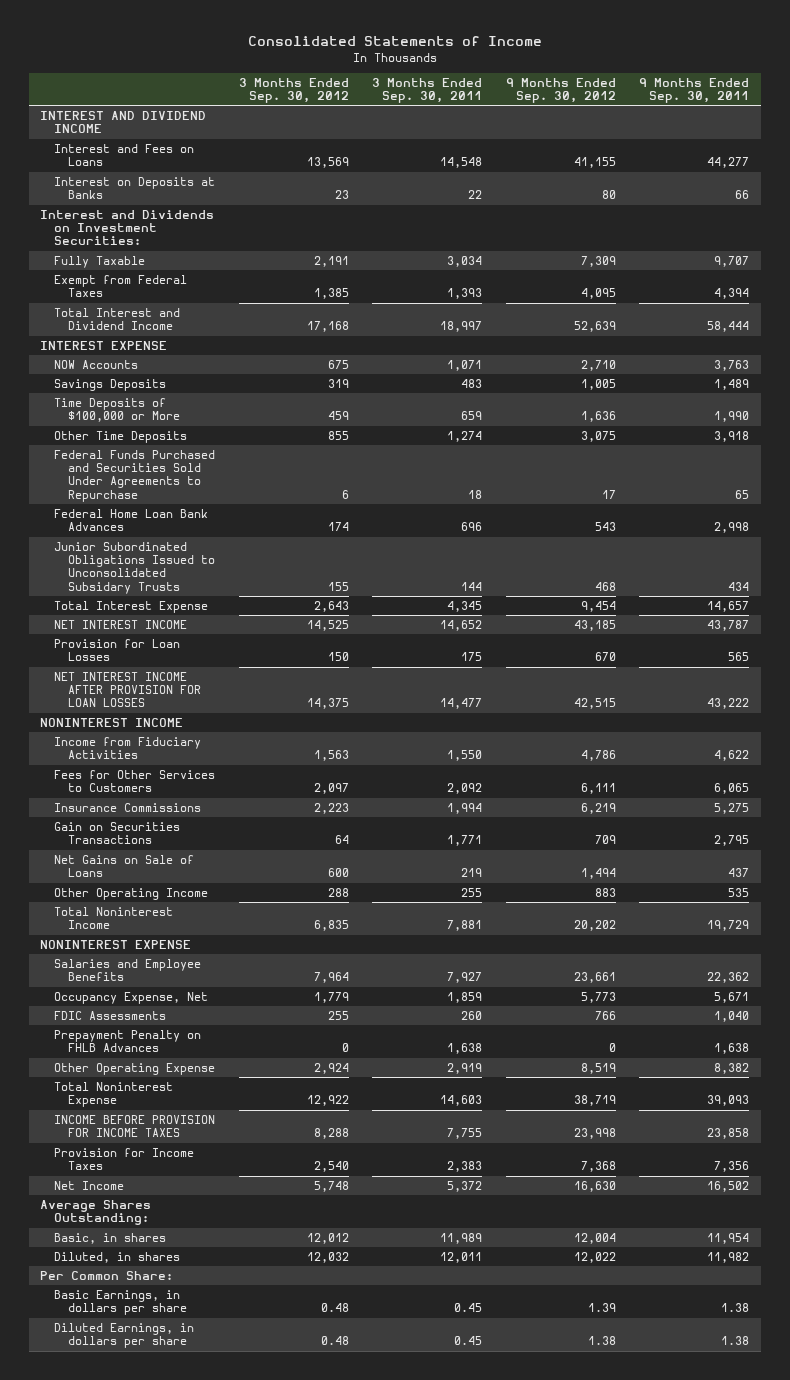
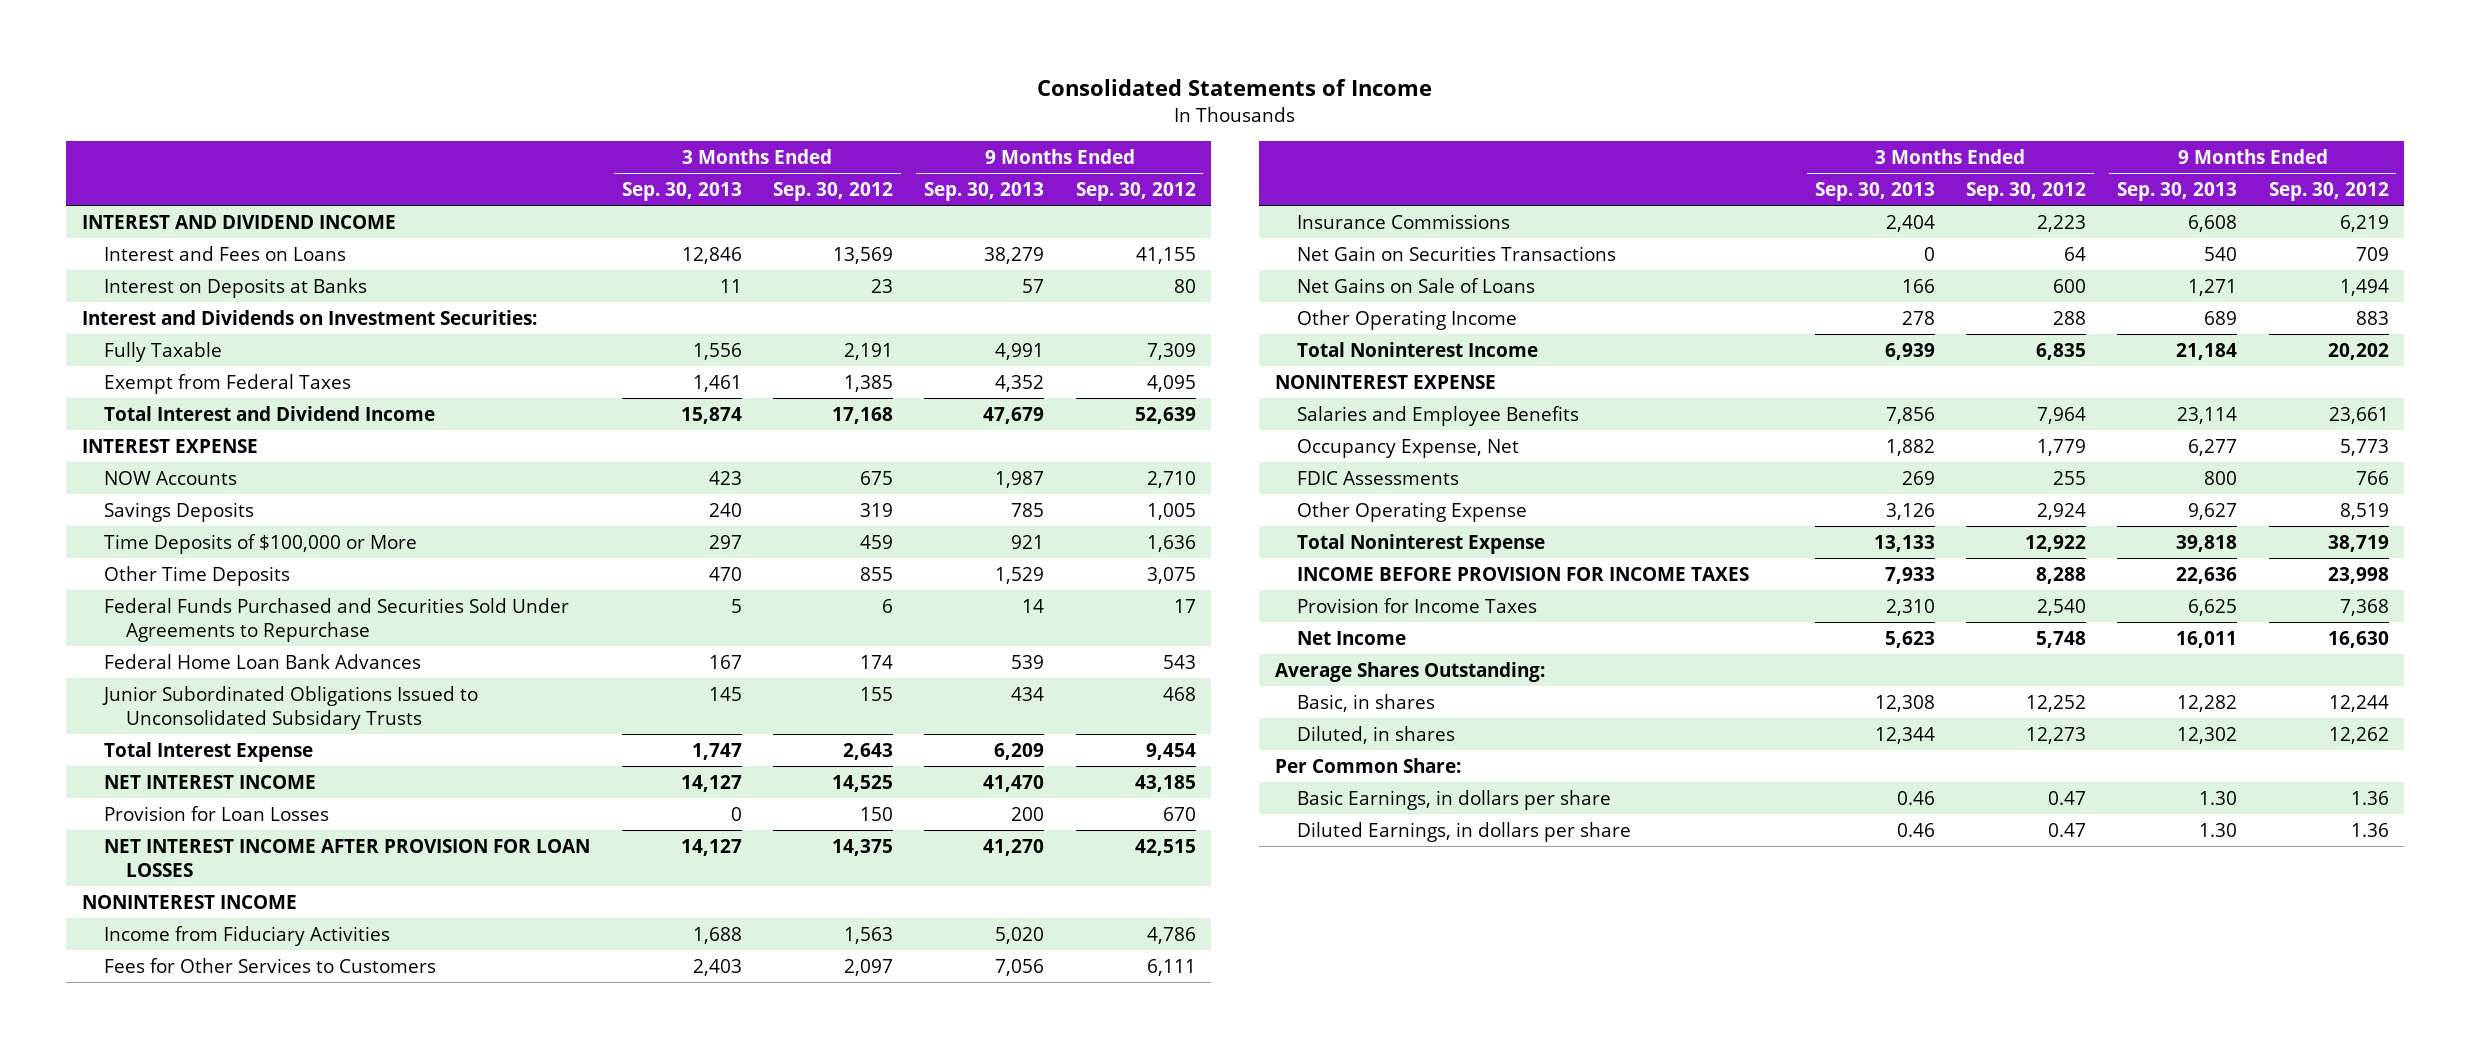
- | 3 Months Ended Sep. 30, 2012 | 3 Months Ended Sep. 30, 2011 | 9 Months Ended Sep. 30, 2012 | 9 Months Ended Sep. 30, 2011
+ | 3 Months Ended Sep. 30, 2013 | 3 Months Ended Sep. 30, 2012 | 9 Months Ended Sep. 30, 2013 | 9 Months Ended Sep. 30, 2012
- Gain on Securities Transactions | 64 | 1,771 | 709 | 2,795
+ Net Gain on Securities Transactions | 0 | 64 | 540 | 709
- Prepayment Penalty on FHLB Advances | 0 | 1,638 | 0 | 1,638
- Basic, in shares | 12,012 | 11,989 | 12,004 | 11,954
- Diluted, in shares | 12,032 | 12,011 | 12,022 | 11,982
+ Basic, in shares | 12,308 | 12,252 | 12,282 | 12,244
+ Diluted, in shares | 12,344 | 12,273 | 12,302 | 12,262
- Basic Earnings, in dollars per share | 0.48 | 0.45 | 1.39 | 1.38
- Diluted Earnings, in dollars per share | 0.48 | 0.45 | 1.38 | 1.38
+ Basic Earnings, in dollars per share | 0.46 | 0.47 | 1.30 | 1.36
+ Diluted Earnings, in dollars per share | 0.46 | 0.47 | 1.30 | 1.36

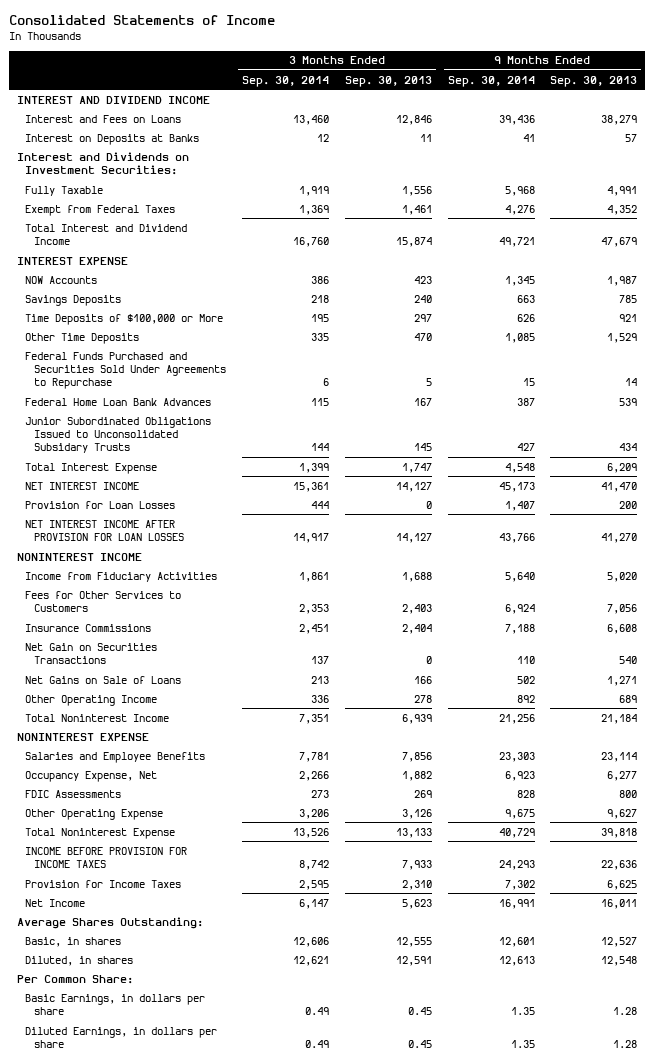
- | 3 Months Ended Sep. 30, 2013 | 3 Months Ended Sep. 30, 2012 | 9 Months Ended Sep. 30, 2013 | 9 Months Ended Sep. 30, 2012
+ | 3 Months Ended Sep. 30, 2014 | 3 Months Ended Sep. 30, 2013 | 9 Months Ended Sep. 30, 2014 | 9 Months Ended Sep. 30, 2013
- Basic, in shares | 12,308 | 12,252 | 12,282 | 12,244
- Diluted, in shares | 12,344 | 12,273 | 12,302 | 12,262
+ Basic, in shares | 12,606 | 12,555 | 12,601 | 12,527
+ Diluted, in shares | 12,621 | 12,591 | 12,613 | 12,548
- Basic Earnings, in dollars per share | 0.46 | 0.47 | 1.30 | 1.36
- Diluted Earnings, in dollars per share | 0.46 | 0.47 | 1.30 | 1.36
+ Basic Earnings, in dollars per share | 0.49 | 0.45 | 1.35 | 1.28
+ Diluted Earnings, in dollars per share | 0.49 | 0.45 | 1.35 | 1.28

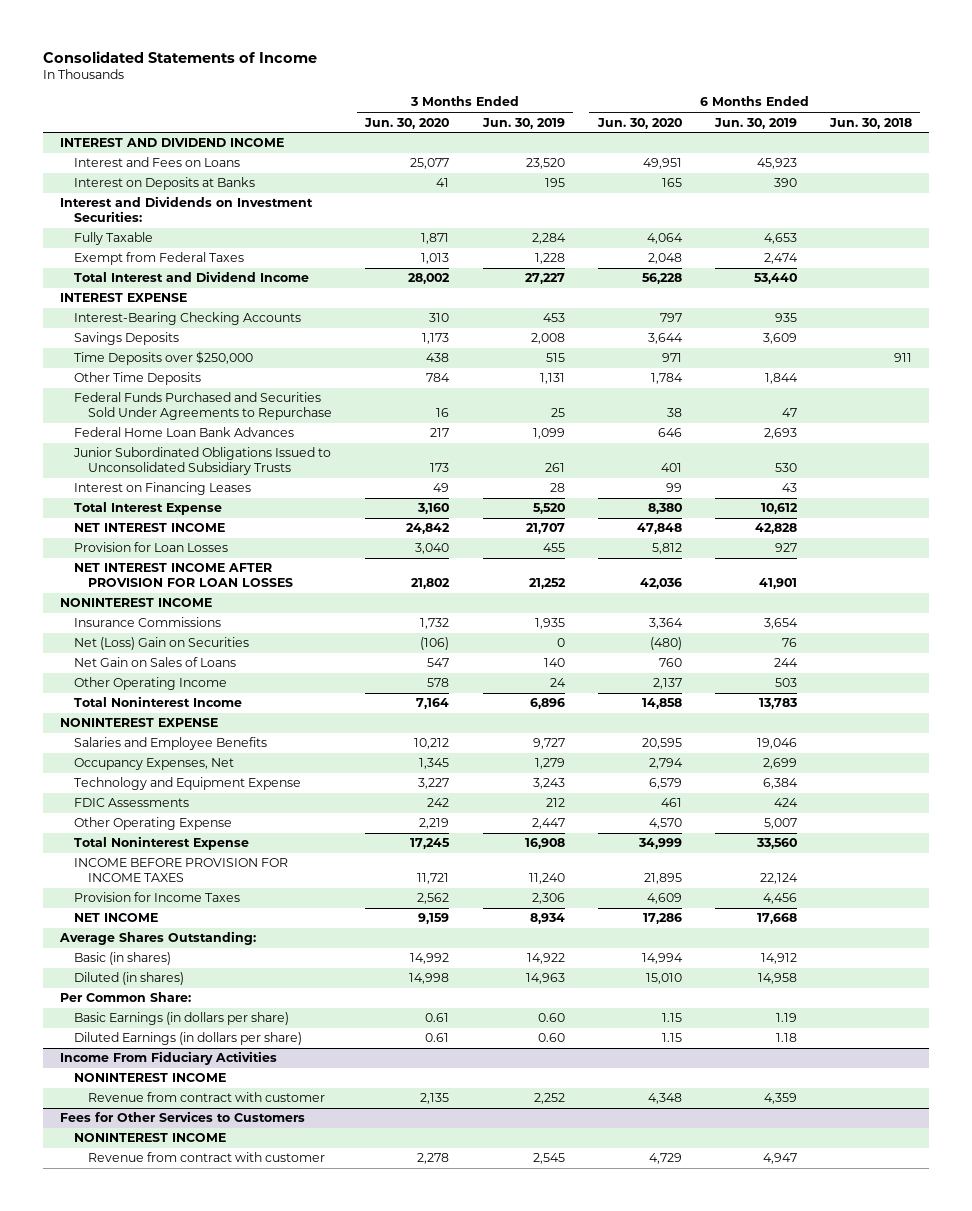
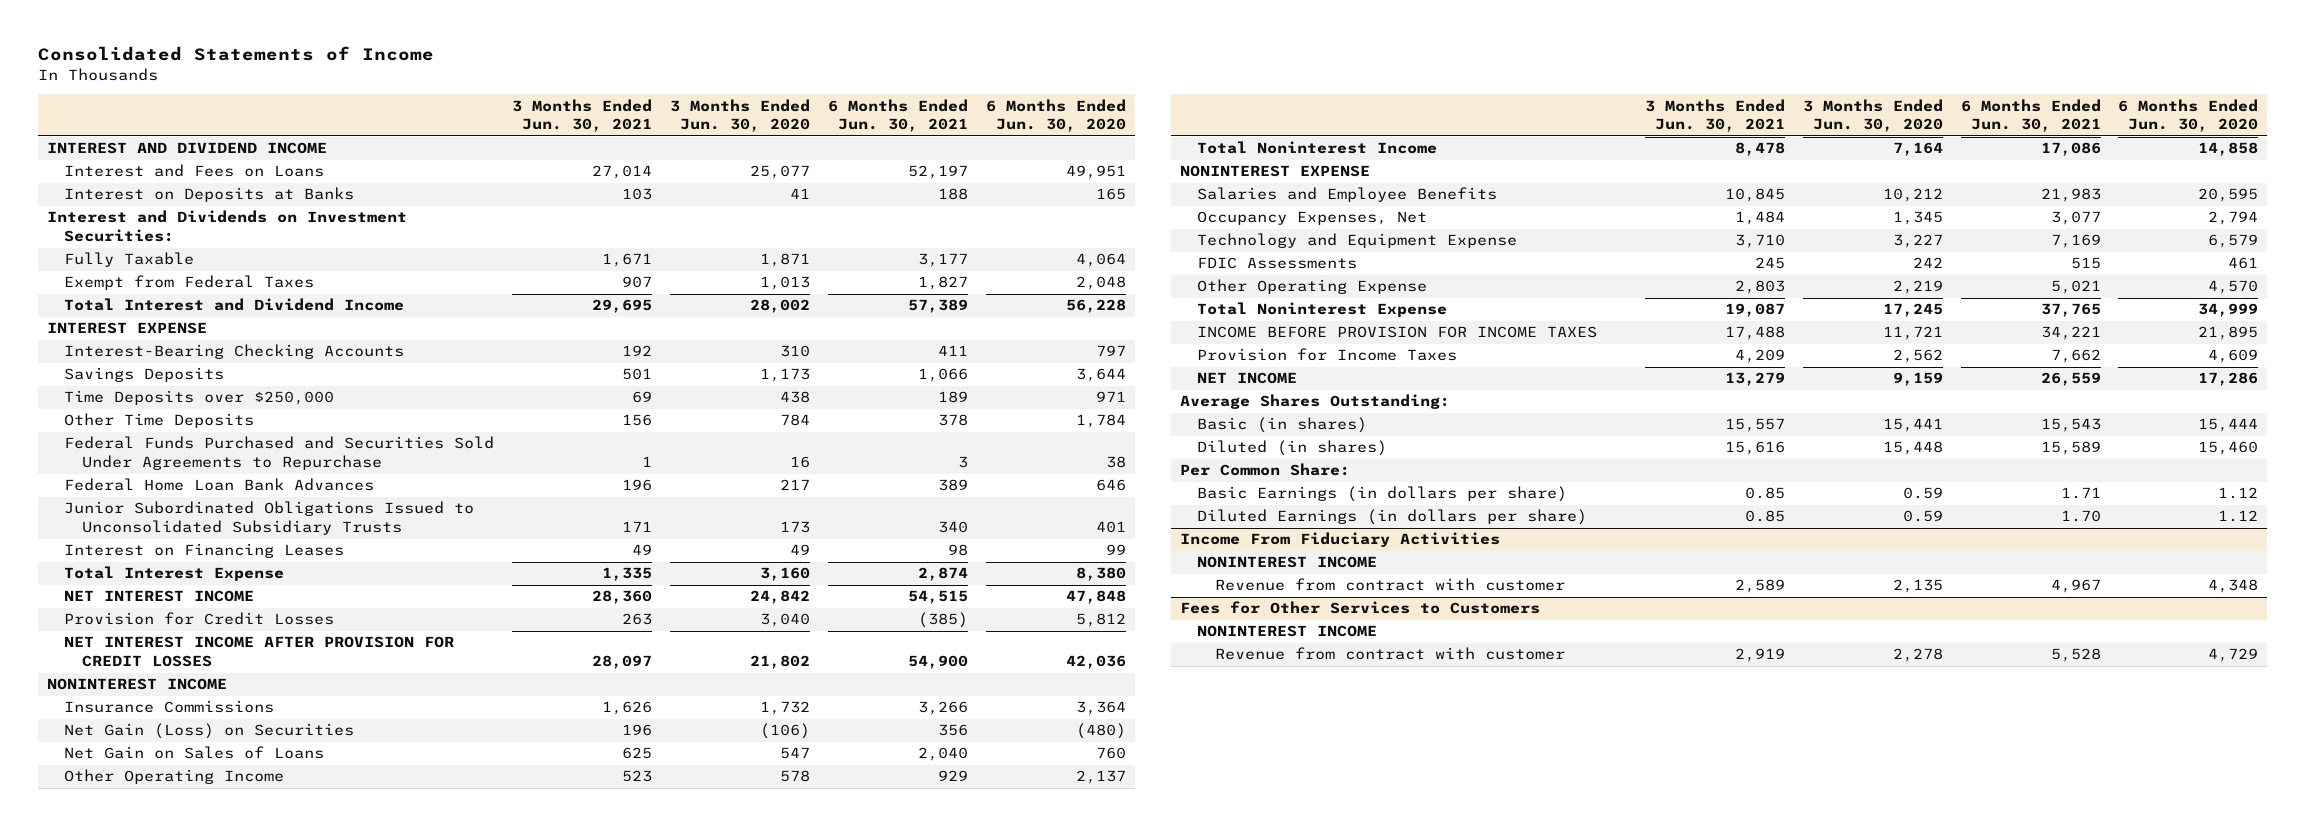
- | 3 Months Ended Jun. 30, 2020 | 3 Months Ended Jun. 30, 2019 | 6 Months Ended Jun. 30, 2020 | 6 Months Ended Jun. 30, 2019 | 6 Months Ended Jun. 30, 2018
+ | 3 Months Ended Jun. 30, 2021 | 3 Months Ended Jun. 30, 2020 | 6 Months Ended Jun. 30, 2021 | 6 Months Ended Jun. 30, 2020
- Provision for Loan Losses | 3,040 | 455 | 5,812 | 927 |
- NET INTEREST INCOME AFTER PROVISION FOR LOAN LOSSES | 21,802 | 21,252 | 42,036 | 41,901 |
+ Provision for Credit Losses | 263 | 3,040 | (385) | 5,812
+ NET INTEREST INCOME AFTER PROVISION FOR CREDIT LOSSES | 28,097 | 21,802 | 54,900 | 42,036
- Net (Loss) Gain on Securities | (106) | 0 | (480) | 76 |
+ Net Gain (Loss) on Securities | 196 | (106) | 356 | (480)
- Basic (in shares) | 14,992 | 14,922 | 14,994 | 14,912 |
- Diluted (in shares) | 14,998 | 14,963 | 15,010 | 14,958 |
+ Basic (in shares) | 15,557 | 15,441 | 15,543 | 15,444
+ Diluted (in shares) | 15,616 | 15,448 | 15,589 | 15,460
- Basic Earnings (in dollars per share) | 0.61 | 0.60 | 1.15 | 1.19 |
- Diluted Earnings (in dollars per share) | 0.61 | 0.60 | 1.15 | 1.18 |
+ Basic Earnings (in dollars per share) | 0.85 | 0.59 | 1.71 | 1.12
+ Diluted Earnings (in dollars per share) | 0.85 | 0.59 | 1.70 | 1.12

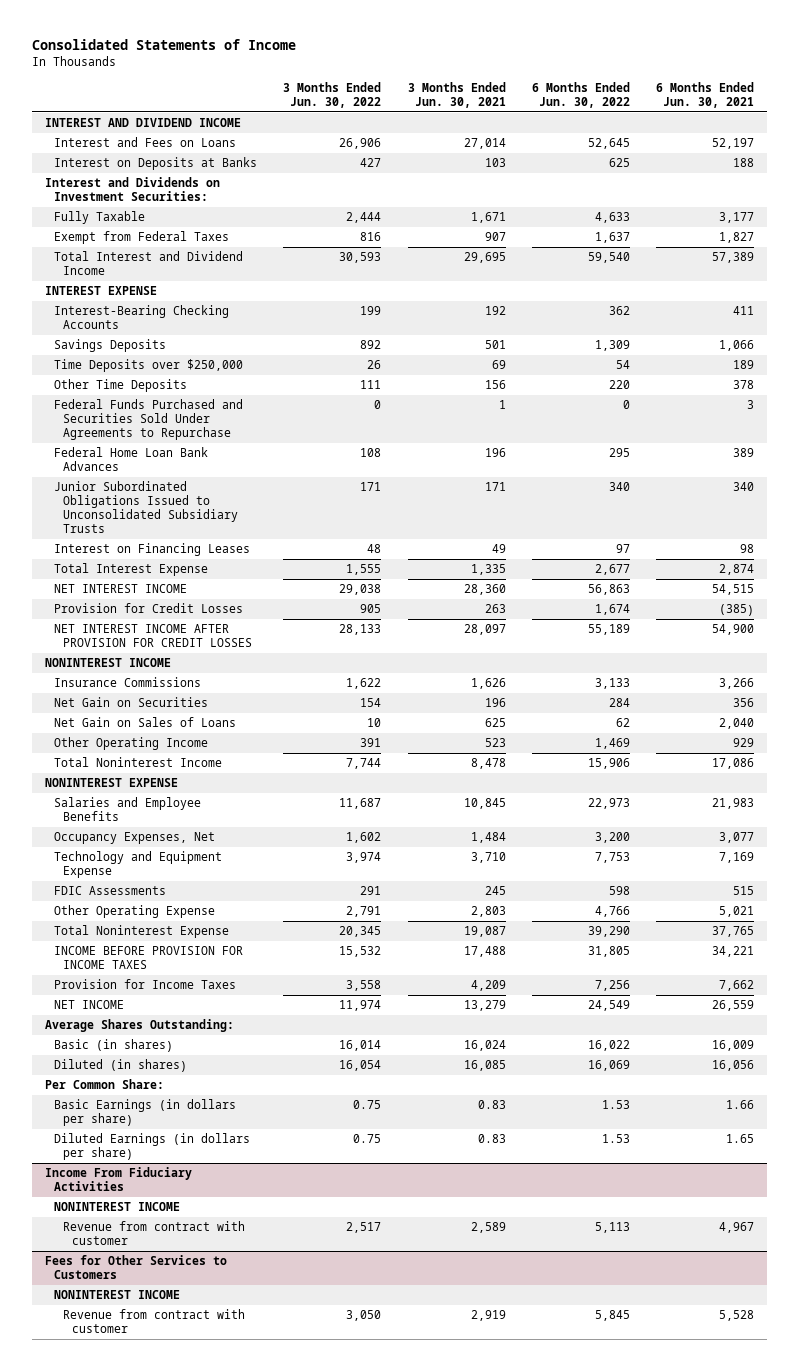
- | 3 Months Ended Jun. 30, 2021 | 3 Months Ended Jun. 30, 2020 | 6 Months Ended Jun. 30, 2021 | 6 Months Ended Jun. 30, 2020
+ | 3 Months Ended Jun. 30, 2022 | 3 Months Ended Jun. 30, 2021 | 6 Months Ended Jun. 30, 2022 | 6 Months Ended Jun. 30, 2021
- Net Gain (Loss) on Securities | 196 | (106) | 356 | (480)
+ Net Gain on Securities | 154 | 196 | 284 | 356
- Basic (in shares) | 15,557 | 15,441 | 15,543 | 15,444
- Diluted (in shares) | 15,616 | 15,448 | 15,589 | 15,460
+ Basic (in shares) | 16,014 | 16,024 | 16,022 | 16,009
+ Diluted (in shares) | 16,054 | 16,085 | 16,069 | 16,056
- Basic Earnings (in dollars per share) | 0.85 | 0.59 | 1.71 | 1.12
- Diluted Earnings (in dollars per share) | 0.85 | 0.59 | 1.70 | 1.12
+ Basic Earnings (in dollars per share) | 0.75 | 0.83 | 1.53 | 1.66
+ Diluted Earnings (in dollars per share) | 0.75 | 0.83 | 1.53 | 1.65

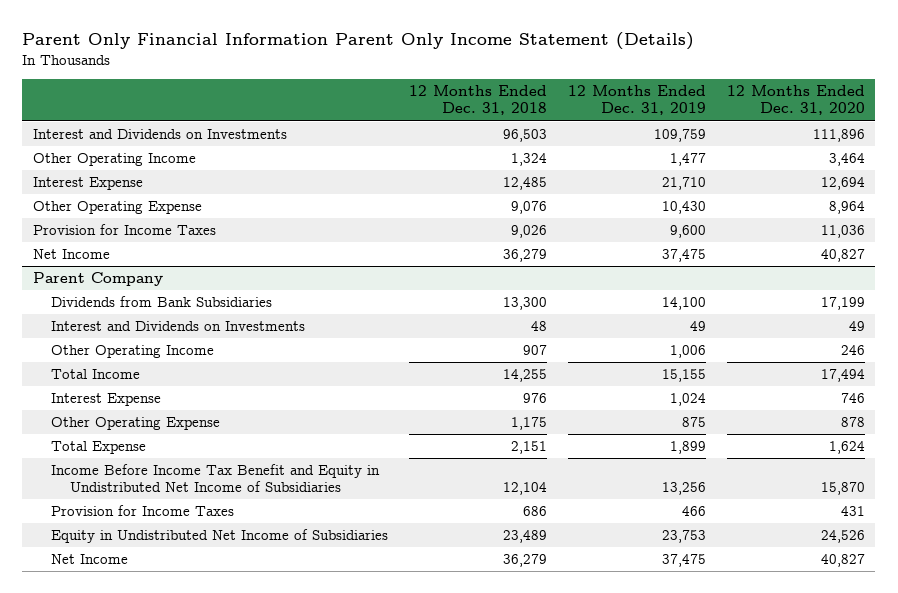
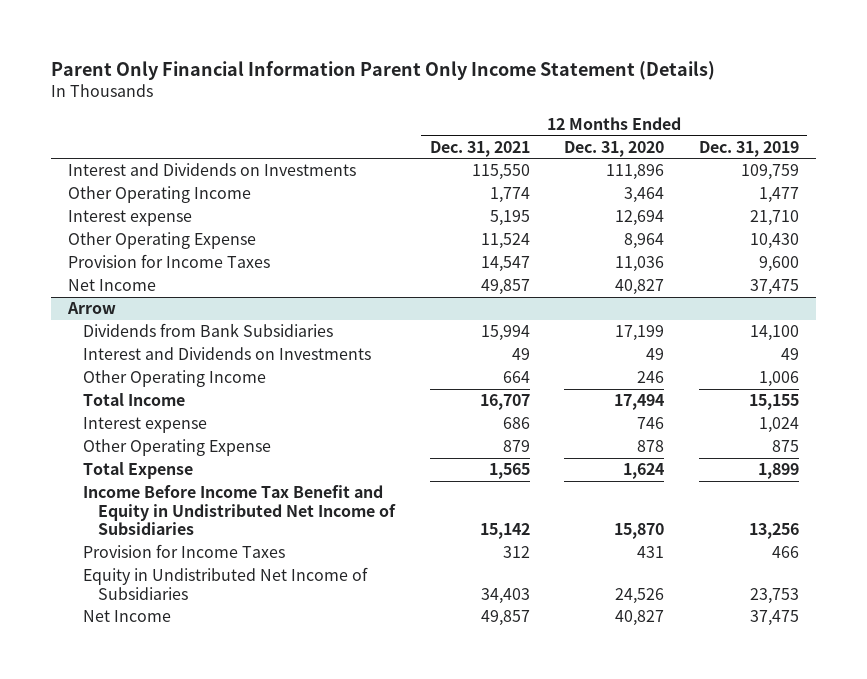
- | 12 Months Ended Dec. 31, 2018 | 12 Months Ended Dec. 31, 2019 | 12 Months Ended Dec. 31, 2020
+ | 12 Months Ended Dec. 31, 2021 | 12 Months Ended Dec. 31, 2020 | 12 Months Ended Dec. 31, 2019
- Interest Expense | 12,485 | 21,710 | 12,694
+ Interest expense | 5,195 | 12,694 | 21,710
- Parent Company
+ Arrow
- Interest Expense | 976 | 1,024 | 746
+ Interest expense | 686 | 746 | 1,024

